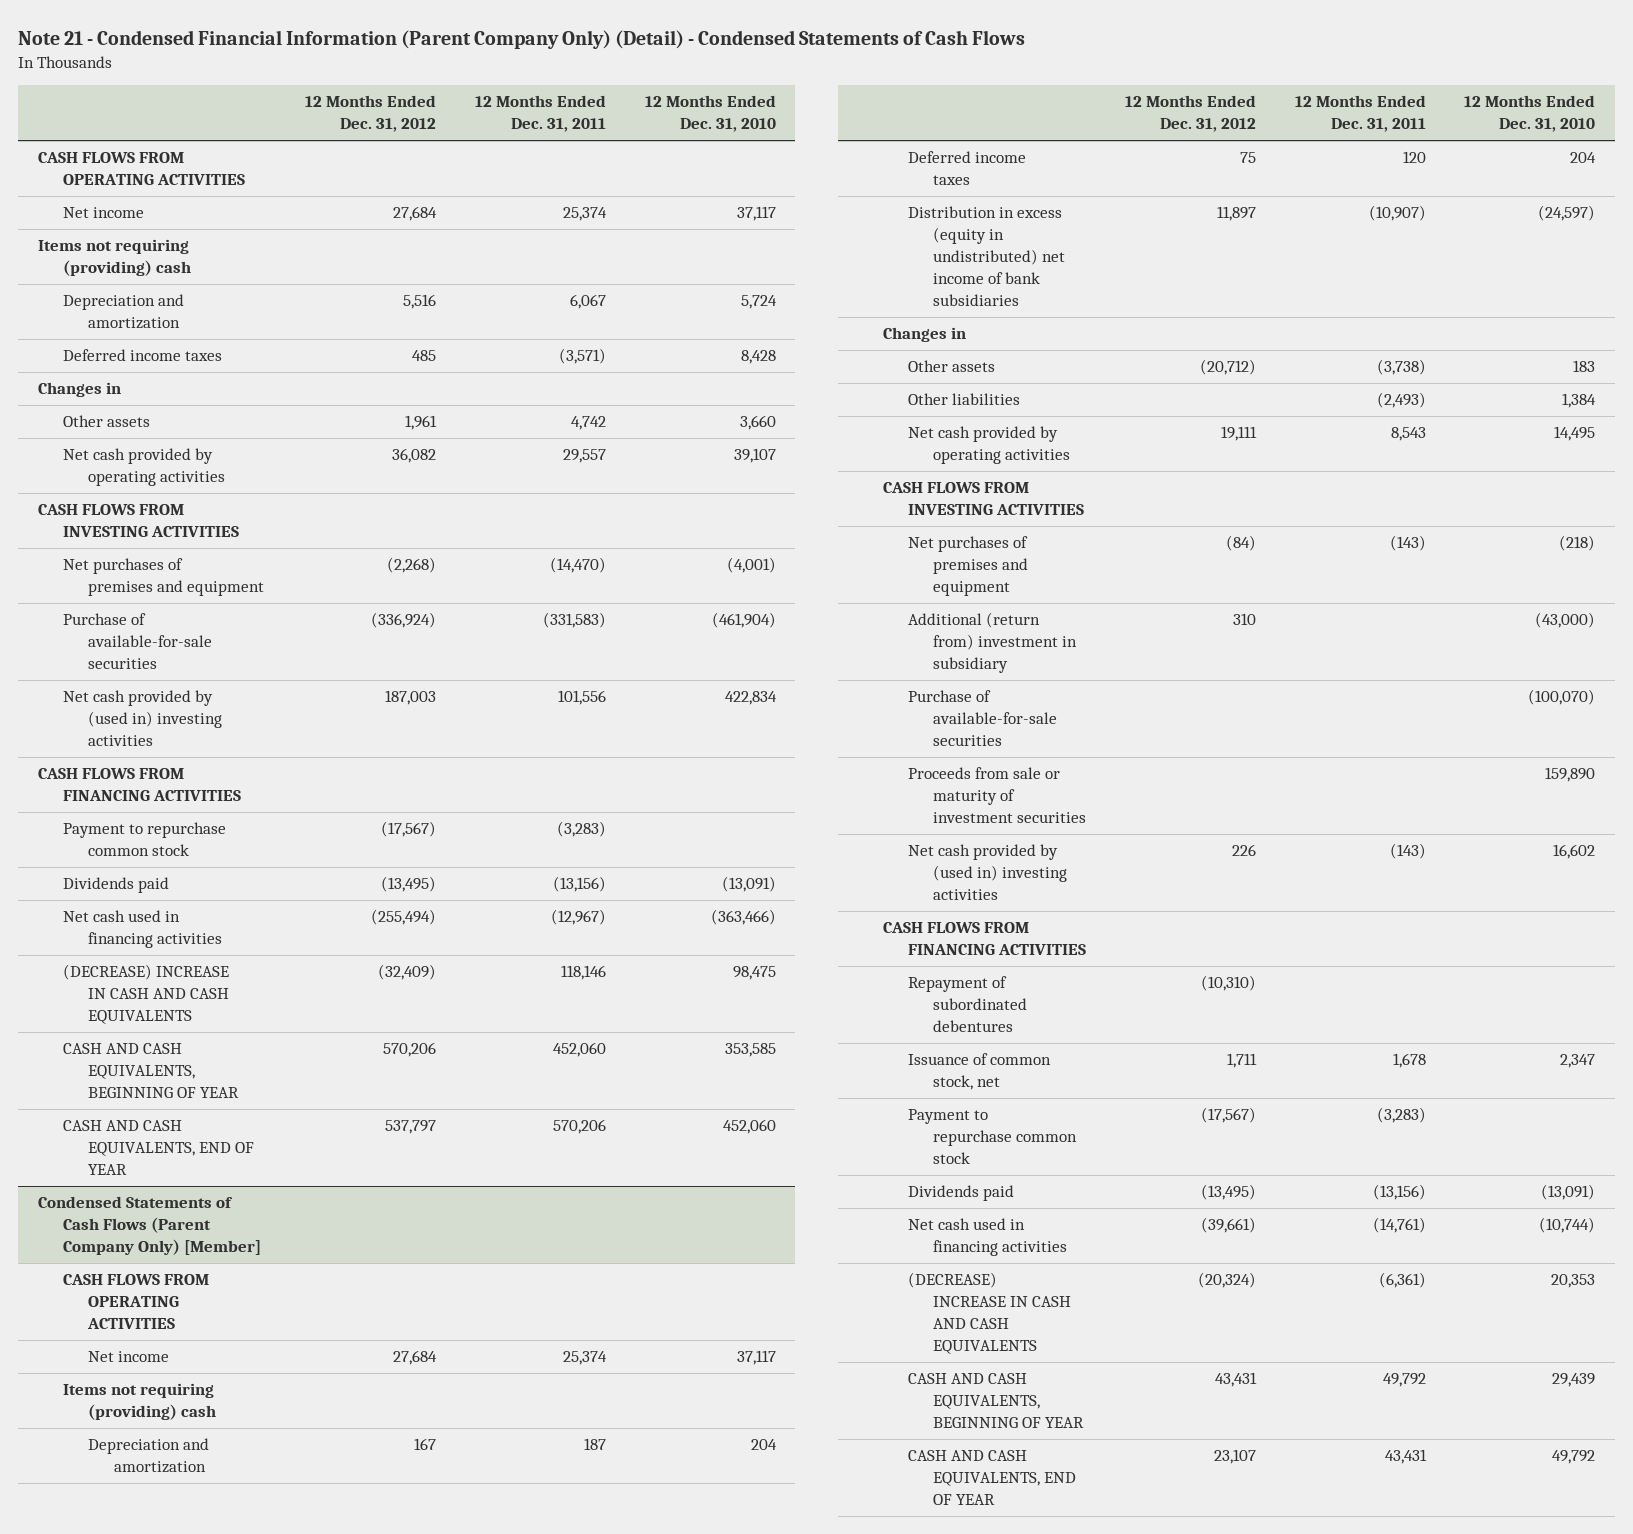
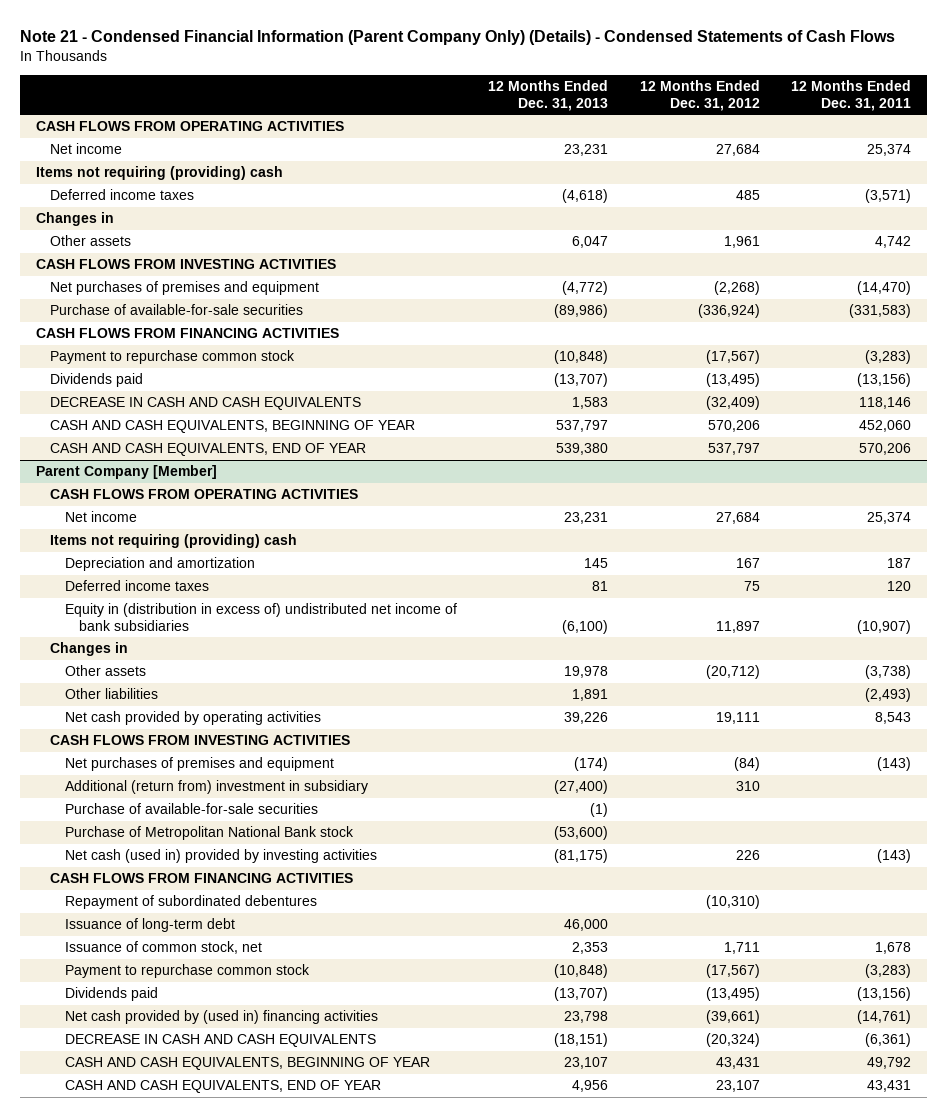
- Note 21 - Condensed Financial Information (Parent Company Only) (Detail) - Condensed Statements of Cash Flows
+ Note 21 - Condensed Financial Information (Parent Company Only) (Details) - Condensed Statements of Cash Flows
- | 12 Months Ended Dec. 31, 2012 | 12 Months Ended Dec. 31, 2011 | 12 Months Ended Dec. 31, 2010
+ | 12 Months Ended Dec. 31, 2013 | 12 Months Ended Dec. 31, 2012 | 12 Months Ended Dec. 31, 2011
- Depreciation and amortization | 5,516 | 6,067 | 5,724
- Net cash provided by operating activities | 36,082 | 29,557 | 39,107
- Net cash provided by (used in) investing activities | 187,003 | 101,556 | 422,834
- Net cash used in financing activities | (255,494) | (12,967) | (363,466)
- (DECREASE) INCREASE IN CASH AND CASH EQUIVALENTS | (32,409) | 118,146 | 98,475
+ DECREASE IN CASH AND CASH EQUIVALENTS | 1,583 | (32,409) | 118,146
- Condensed Statements of Cash Flows (Parent Company Only) [Member]
+ Parent Company [Member]
- Distribution in excess (equity in undistributed) net income of bank subsidiaries | 11,897 | (10,907) | (24,597)
+ Equity in (distribution in excess of) undistributed net income of bank subsidiaries | (6,100) | 11,897 | (10,907)
- Proceeds from sale or maturity of investment securities | | | 159,890
- Net cash provided by (used in) investing activities | 226 | (143) | 16,602
+ Purchase of Metropolitan National Bank stock | (53,600) | |
+ Net cash (used in) provided by investing activities | (81,175) | 226 | (143)
+ Issuance of long-term debt | 46,000 | |
- Net cash used in financing activities | (39,661) | (14,761) | (10,744)
- (DECREASE) INCREASE IN CASH AND CASH EQUIVALENTS | (20,324) | (6,361) | 20,353
+ Net cash provided by (used in) financing activities | 23,798 | (39,661) | (14,761)
+ DECREASE IN CASH AND CASH EQUIVALENTS | (18,151) | (20,324) | (6,361)

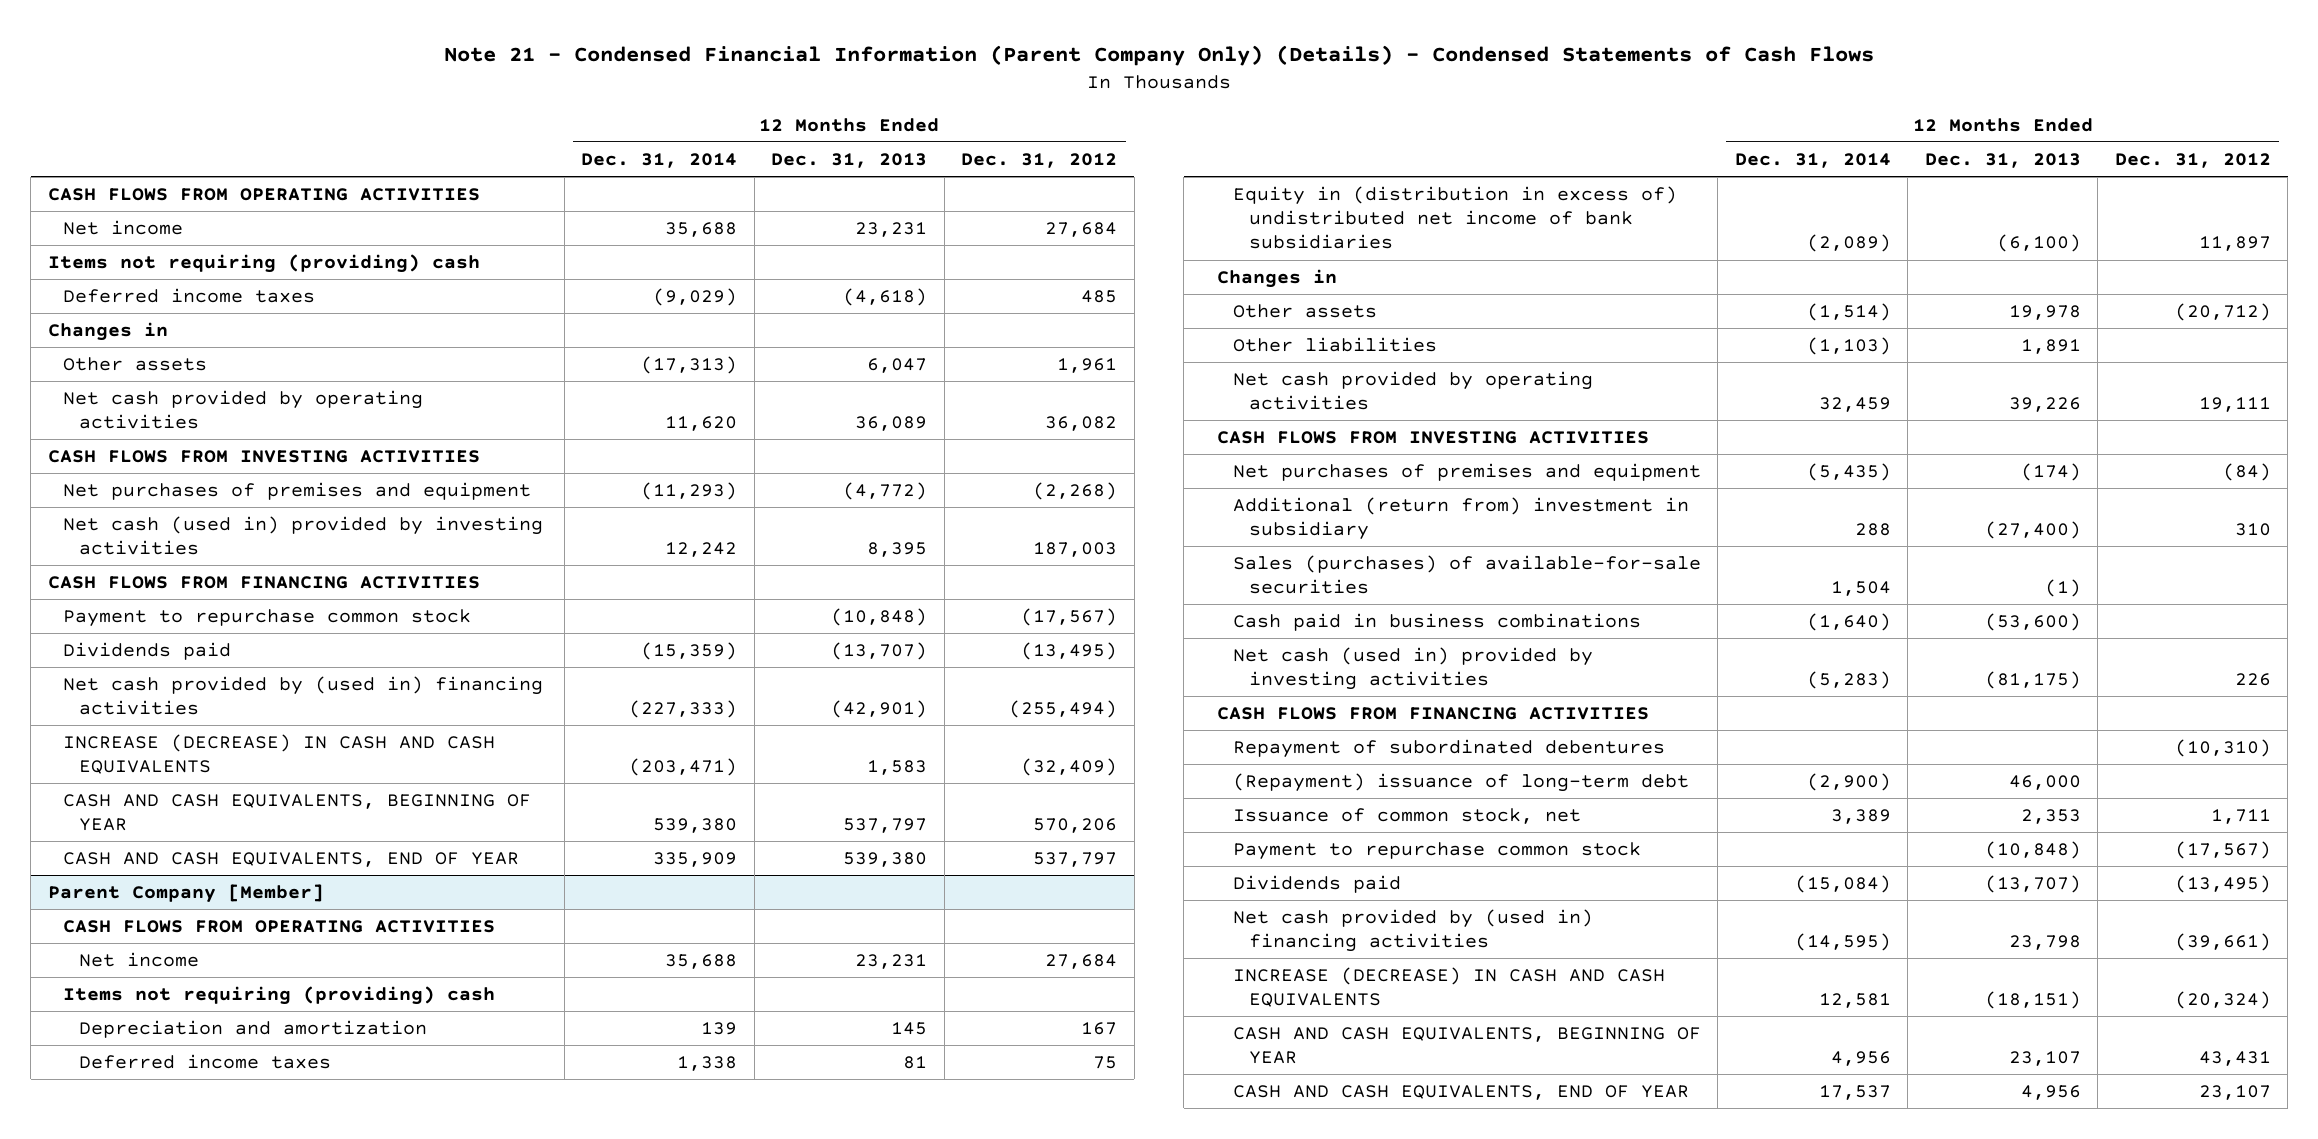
- | 12 Months Ended Dec. 31, 2013 | 12 Months Ended Dec. 31, 2012 | 12 Months Ended Dec. 31, 2011
+ | 12 Months Ended Dec. 31, 2014 | 12 Months Ended Dec. 31, 2013 | 12 Months Ended Dec. 31, 2012
+ Net cash provided by operating activities | 11,620 | 36,089 | 36,082
- Purchase of available-for-sale securities | (89,986) | (336,924) | (331,583)
+ Net cash (used in) provided by investing activities | 12,242 | 8,395 | 187,003
- DECREASE IN CASH AND CASH EQUIVALENTS | 1,583 | (32,409) | 118,146
+ Net cash provided by (used in) financing activities | (227,333) | (42,901) | (255,494)
+ INCREASE (DECREASE) IN CASH AND CASH EQUIVALENTS | (203,471) | 1,583 | (32,409)
@ Parent Company [Member]
- Purchase of available-for-sale securities | (1) | |
- Purchase of Metropolitan National Bank stock | (53,600) | |
+ Sales (purchases) of available-for-sale securities | 1,504 | (1) |
+ Cash paid in business combinations | (1,640) | (53,600) |
- Issuance of long-term debt | 46,000 | |
+ (Repayment) issuance of long-term debt | (2,900) | 46,000 |
- DECREASE IN CASH AND CASH EQUIVALENTS | (18,151) | (20,324) | (6,361)
+ INCREASE (DECREASE) IN CASH AND CASH EQUIVALENTS | 12,581 | (18,151) | (20,324)

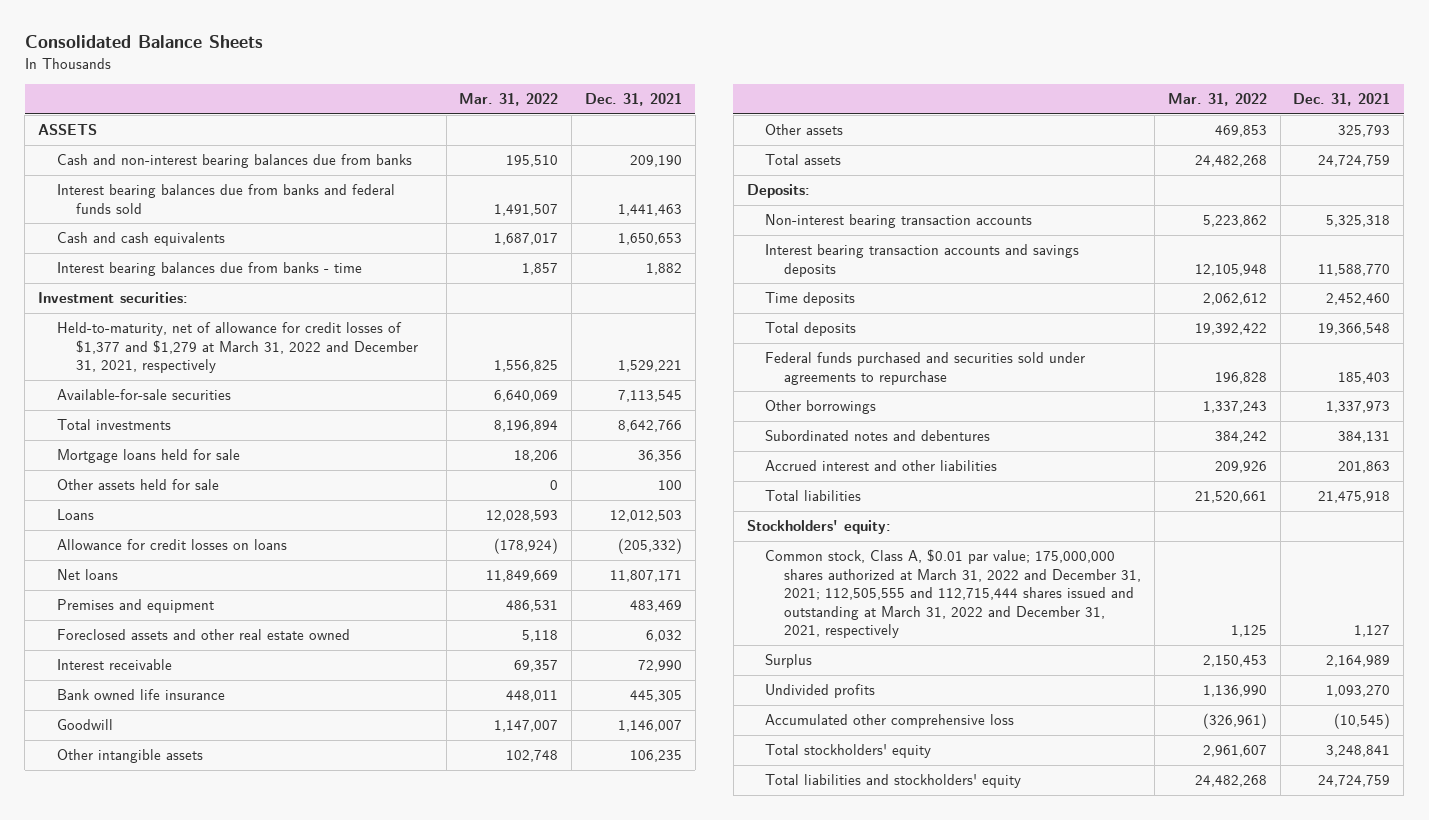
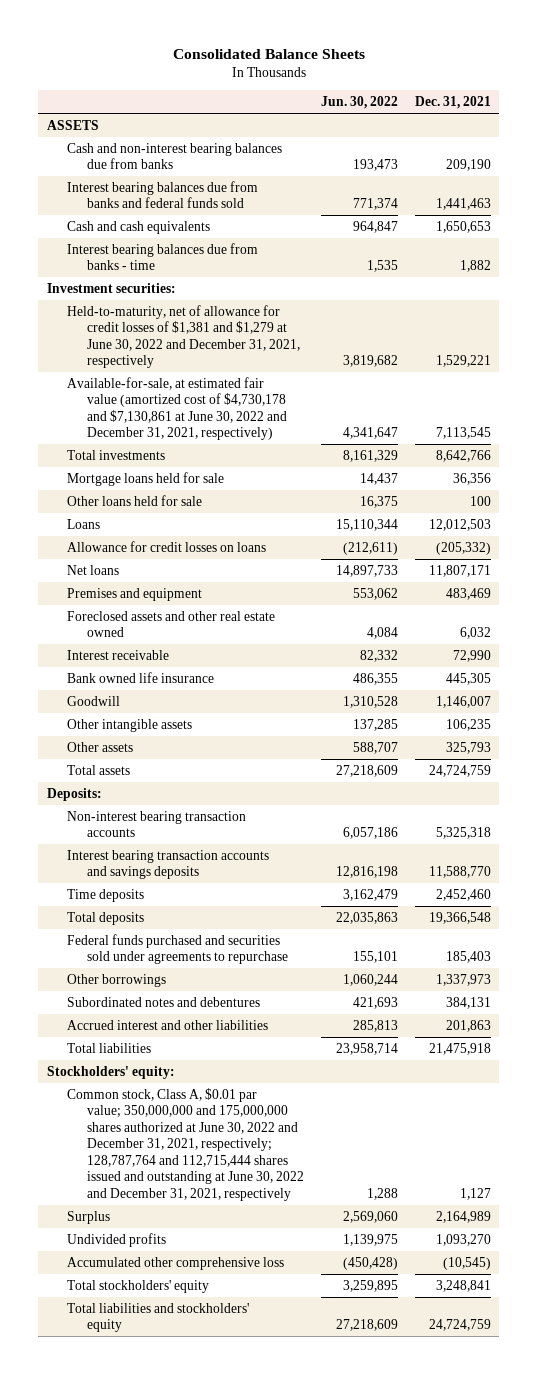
- | Mar. 31, 2022 | Dec. 31, 2021
+ | Jun. 30, 2022 | Dec. 31, 2021
- Held-to-maturity, net of allowance for credit losses of $1,377 and $1,279 at March 31, 2022 and December 31, 2021, respectively | 1,556,825 | 1,529,221
- Available-for-sale securities | 6,640,069 | 7,113,545
+ Held-to-maturity, net of allowance for credit losses of $1,381 and $1,279 at June 30, 2022 and December 31, 2021, respectively | 3,819,682 | 1,529,221
+ Available-for-sale, at estimated fair value (amortized cost of $4,730,178 and $7,130,861 at June 30, 2022 and December 31, 2021, respectively) | 4,341,647 | 7,113,545
- Other assets held for sale | 0 | 100
+ Other loans held for sale | 16,375 | 100
- Common stock, Class A, $0.01 par value; 175,000,000 shares authorized at March 31, 2022 and December 31, 2021; 112,505,555 and 112,715,444 shares issued and outstanding at March 31, 2022 and December 31, 2021, respectively | 1,125 | 1,127
+ Common stock, Class A, $0.01 par value; 350,000,000 and 175,000,000 shares authorized at June 30, 2022 and December 31, 2021, respectively; 128,787,764 and 112,715,444 shares issued and outstanding at June 30, 2022 and December 31, 2021, respectively | 1,288 | 1,127

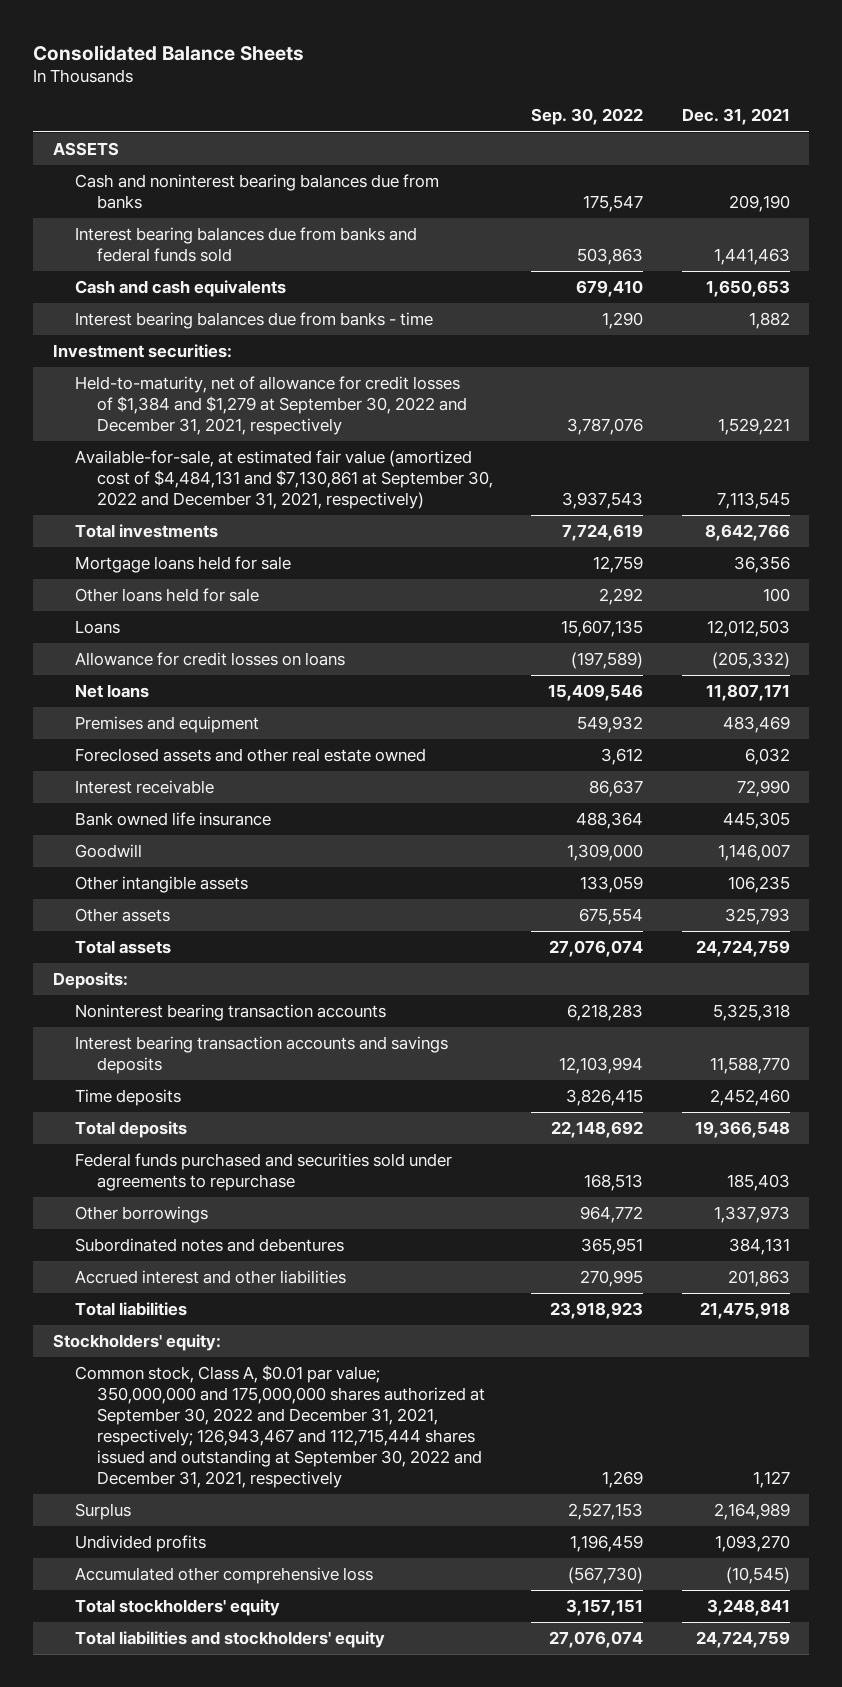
- | Jun. 30, 2022 | Dec. 31, 2021
+ | Sep. 30, 2022 | Dec. 31, 2021
- Cash and non-interest bearing balances due from banks | 193,473 | 209,190
+ Cash and noninterest bearing balances due from banks | 175,547 | 209,190
- Held-to-maturity, net of allowance for credit losses of $1,381 and $1,279 at June 30, 2022 and December 31, 2021, respectively | 3,819,682 | 1,529,221
- Available-for-sale, at estimated fair value (amortized cost of $4,730,178 and $7,130,861 at June 30, 2022 and December 31, 2021, respectively) | 4,341,647 | 7,113,545
+ Held-to-maturity, net of allowance for credit losses of $1,384 and $1,279 at September 30, 2022 and December 31, 2021, respectively | 3,787,076 | 1,529,221
+ Available-for-sale, at estimated fair value (amortized cost of $4,484,131 and $7,130,861 at September 30, 2022 and December 31, 2021, respectively) | 3,937,543 | 7,113,545
- Non-interest bearing transaction accounts | 6,057,186 | 5,325,318
+ Noninterest bearing transaction accounts | 6,218,283 | 5,325,318
- Common stock, Class A, $0.01 par value; 350,000,000 and 175,000,000 shares authorized at June 30, 2022 and December 31, 2021, respectively; 128,787,764 and 112,715,444 shares issued and outstanding at June 30, 2022 and December 31, 2021, respectively | 1,288 | 1,127
+ Common stock, Class A, $0.01 par value; 350,000,000 and 175,000,000 shares authorized at September 30, 2022 and December 31, 2021, respectively; 126,943,467 and 112,715,444 shares issued and outstanding at September 30, 2022 and December 31, 2021, respectively | 1,269 | 1,127

